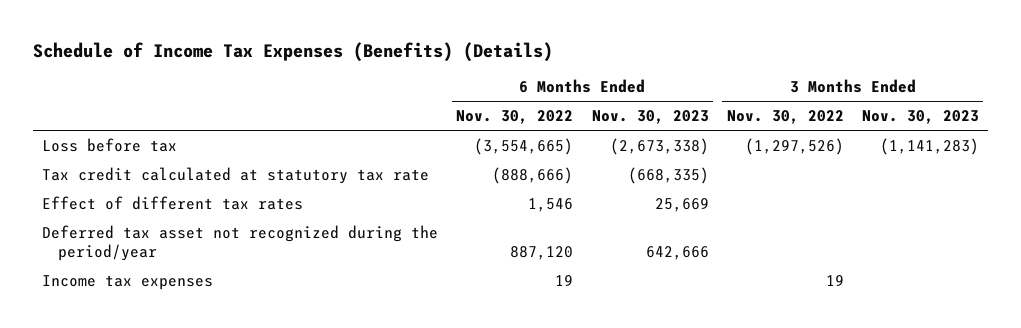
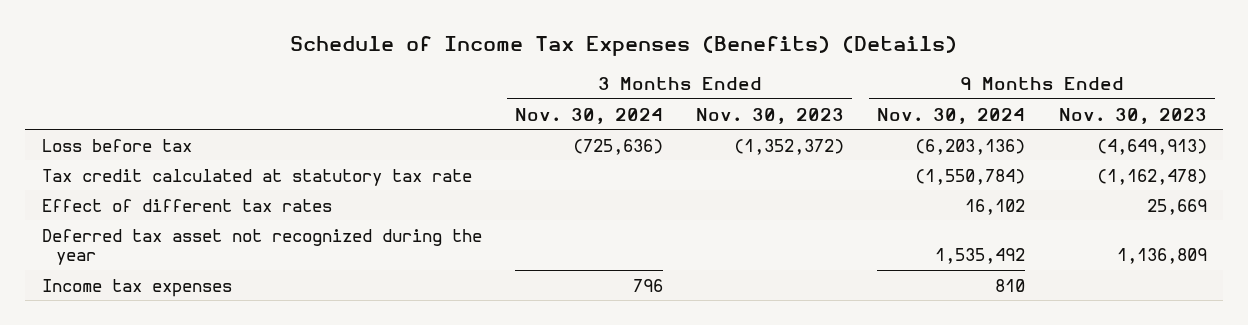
- | 6 Months Ended Nov. 30, 2022 | 6 Months Ended Nov. 30, 2023 | 3 Months Ended Nov. 30, 2022 | 3 Months Ended Nov. 30, 2023
+ | 3 Months Ended Nov. 30, 2024 | 3 Months Ended Nov. 30, 2023 | 9 Months Ended Nov. 30, 2024 | 9 Months Ended Nov. 30, 2023
- Loss before tax | (3,554,665) | (2,673,338) | (1,297,526) | (1,141,283)
+ Loss before tax | (725,636) | (1,352,372) | (6,203,136) | (4,649,913)
- Deferred tax asset not recognized during the period/year | 887,120 | 642,666 | |
+ Deferred tax asset not recognized during the year | | | 1,535,492 | 1,136,809

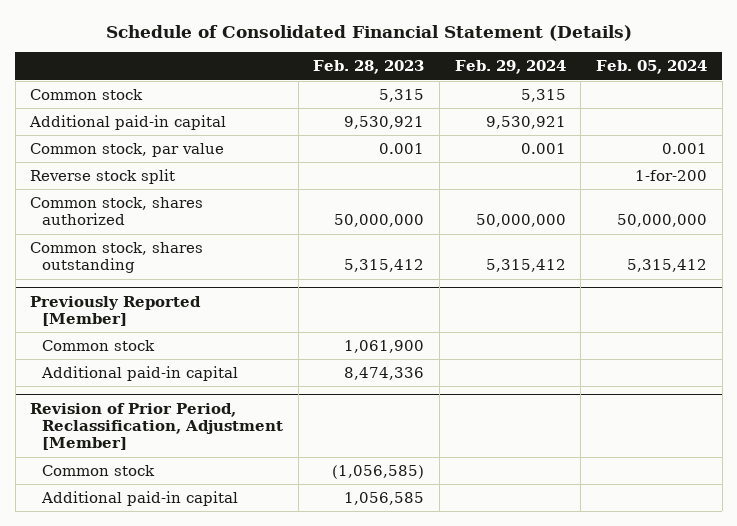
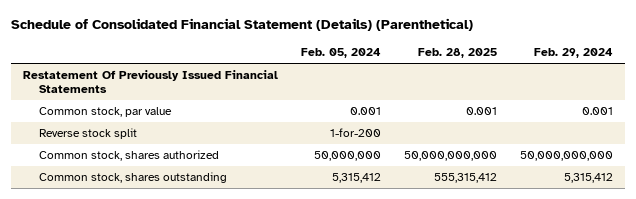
- Schedule of Consolidated Financial Statement (Details)
+ Schedule of Consolidated Financial Statement (Details) (Parenthetical)
- | Feb. 28, 2023 | Feb. 29, 2024 | Feb. 05, 2024
+ | Feb. 05, 2024 | Feb. 28, 2025 | Feb. 29, 2024
- Common stock | 5,315 | 5,315 |
- Additional paid-in capital | 9,530,921 | 9,530,921 |
+ Restatement Of Previously Issued Financial Statements
- Common stock, shares authorized | 50,000,000 | 50,000,000 | 50,000,000
+ Common stock, shares authorized | 50,000,000 | 50,000,000,000 | 50,000,000,000
- Previously Reported [Member]
- Common stock | 1,061,900 | |
- Additional paid-in capital | 8,474,336 | |
- Revision of Prior Period, Reclassification, Adjustment [Member]
- Common stock | (1,056,585) | |
- Additional paid-in capital | 1,056,585 | |

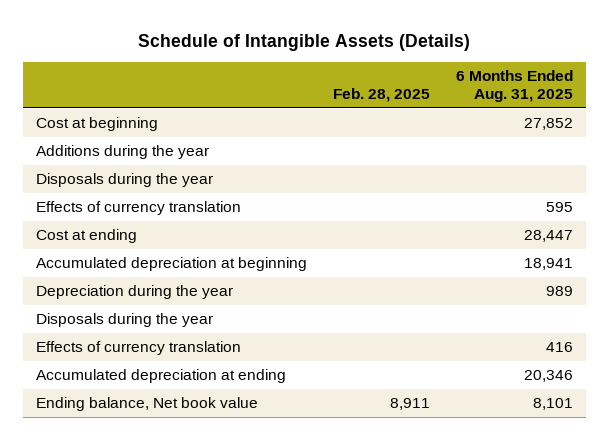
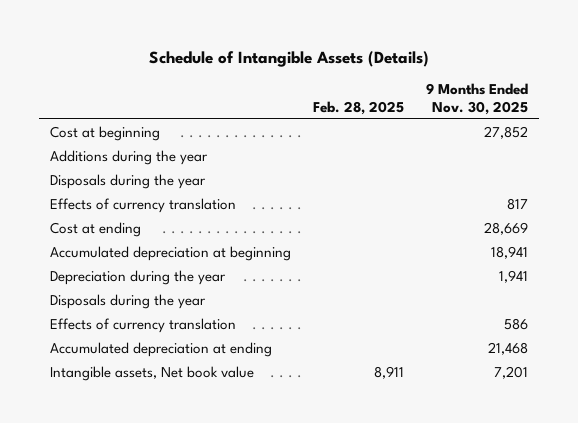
- | Feb. 28, 2025 | 6 Months Ended Aug. 31, 2025
+ | Feb. 28, 2025 | 9 Months Ended Nov. 30, 2025
- Ending balance, Net book value | 8,911 | 8,101
+ Intangible assets, Net book value | 8,911 | 7,201

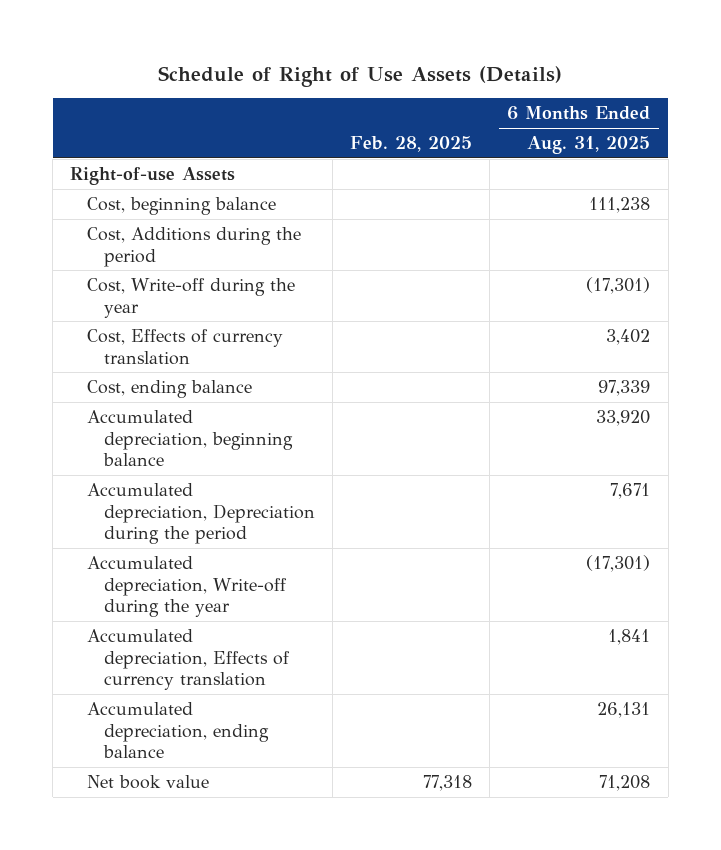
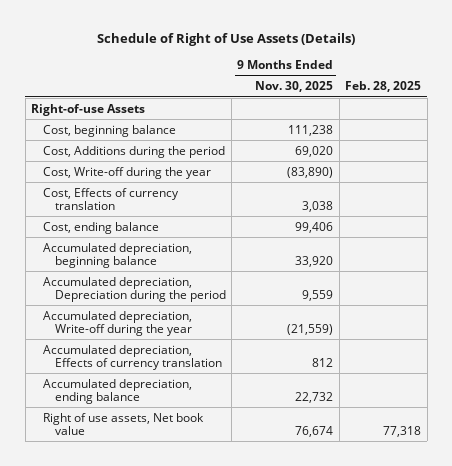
- | Feb. 28, 2025 | 6 Months Ended Aug. 31, 2025
+ | 9 Months Ended Nov. 30, 2025 | Feb. 28, 2025
- Net book value | 77,318 | 71,208
+ Right of use assets, Net book value | 76,674 | 77,318

